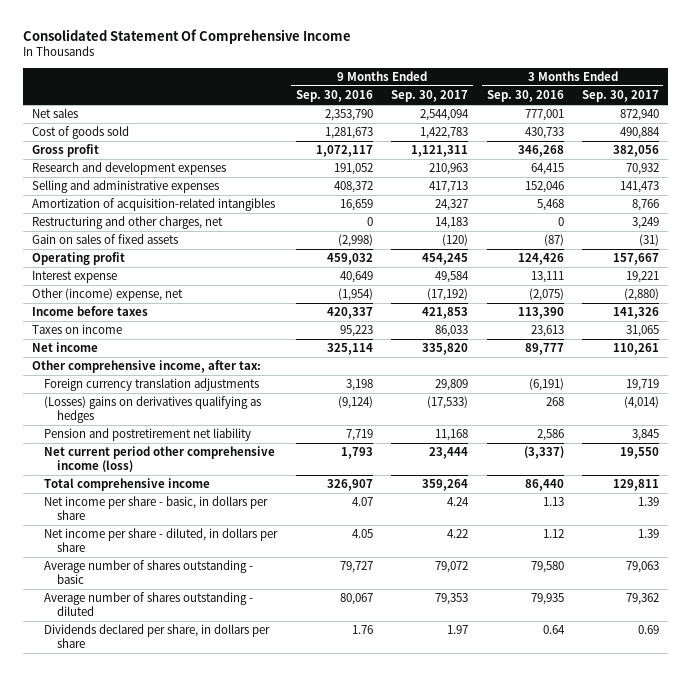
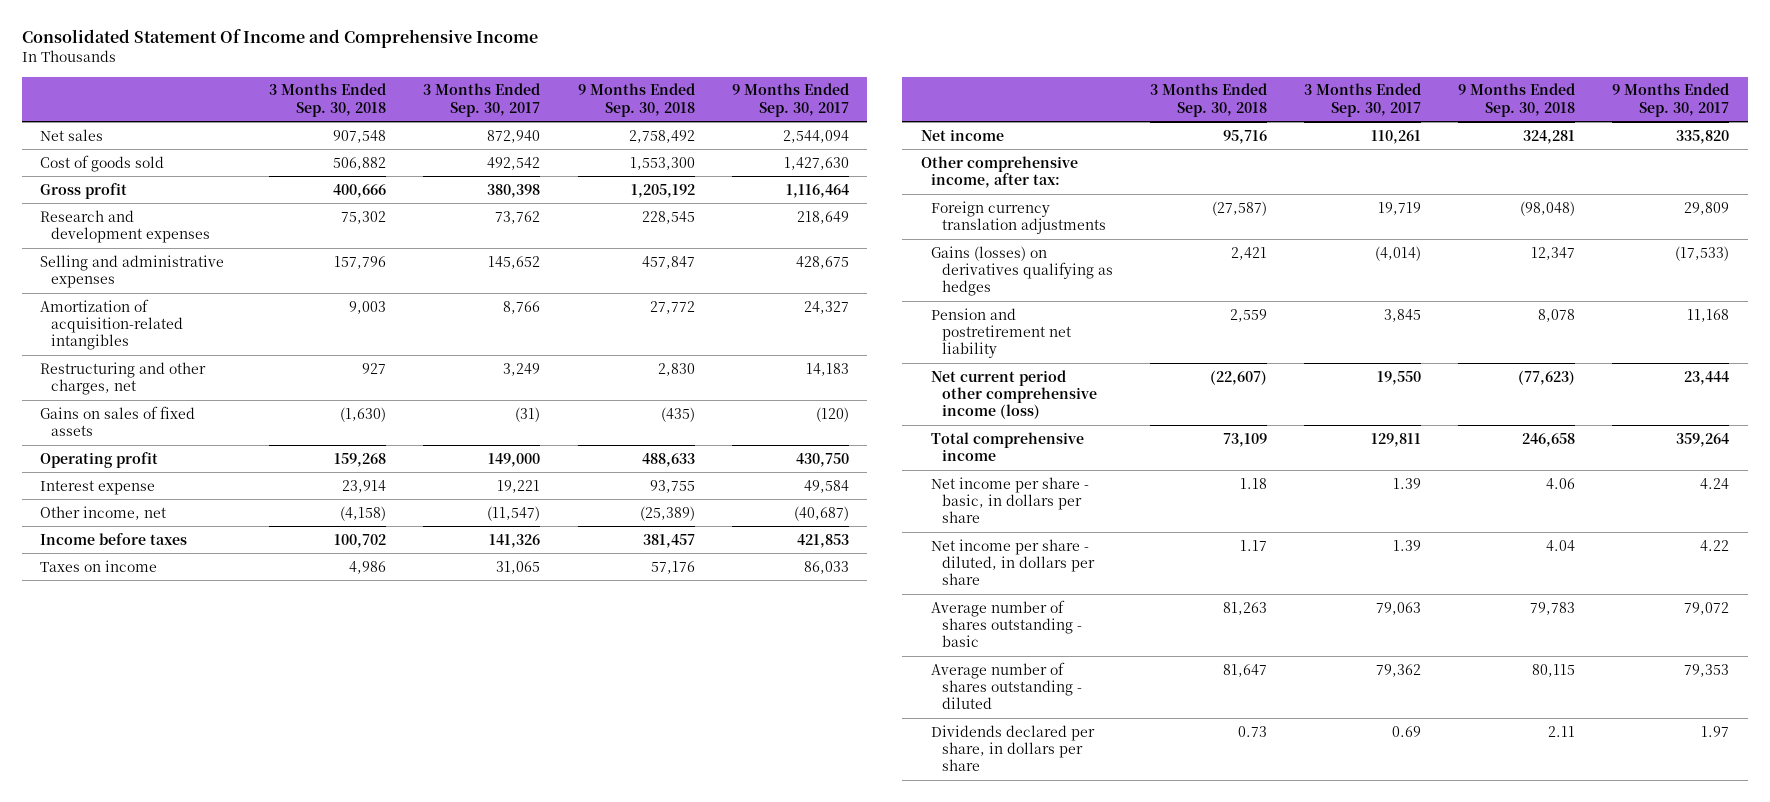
- Consolidated Statement Of Comprehensive Income
+ Consolidated Statement Of Income and Comprehensive Income
- | 9 Months Ended Sep. 30, 2016 | 9 Months Ended Sep. 30, 2017 | 3 Months Ended Sep. 30, 2016 | 3 Months Ended Sep. 30, 2017
+ | 3 Months Ended Sep. 30, 2018 | 3 Months Ended Sep. 30, 2017 | 9 Months Ended Sep. 30, 2018 | 9 Months Ended Sep. 30, 2017
- Cost of goods sold | 1,281,673 | 1,422,783 | 430,733 | 490,884
- Gross profit | 1,072,117 | 1,121,311 | 346,268 | 382,056
- Research and development expenses | 191,052 | 210,963 | 64,415 | 70,932
- Selling and administrative expenses | 408,372 | 417,713 | 152,046 | 141,473
+ Cost of goods sold | 506,882 | 492,542 | 1,553,300 | 1,427,630
+ Gross profit | 400,666 | 380,398 | 1,205,192 | 1,116,464
+ Research and development expenses | 75,302 | 73,762 | 228,545 | 218,649
+ Selling and administrative expenses | 157,796 | 145,652 | 457,847 | 428,675
- Gain on sales of fixed assets | (2,998) | (120) | (87) | (31)
- Operating profit | 459,032 | 454,245 | 124,426 | 157,667
+ Gains on sales of fixed assets | (1,630) | (31) | (435) | (120)
+ Operating profit | 159,268 | 149,000 | 488,633 | 430,750
- Other (income) expense, net | (1,954) | (17,192) | (2,075) | (2,880)
+ Other income, net | (4,158) | (11,547) | (25,389) | (40,687)
- (Losses) gains on derivatives qualifying as hedges | (9,124) | (17,533) | 268 | (4,014)
+ Gains (losses) on derivatives qualifying as hedges | 2,421 | (4,014) | 12,347 | (17,533)

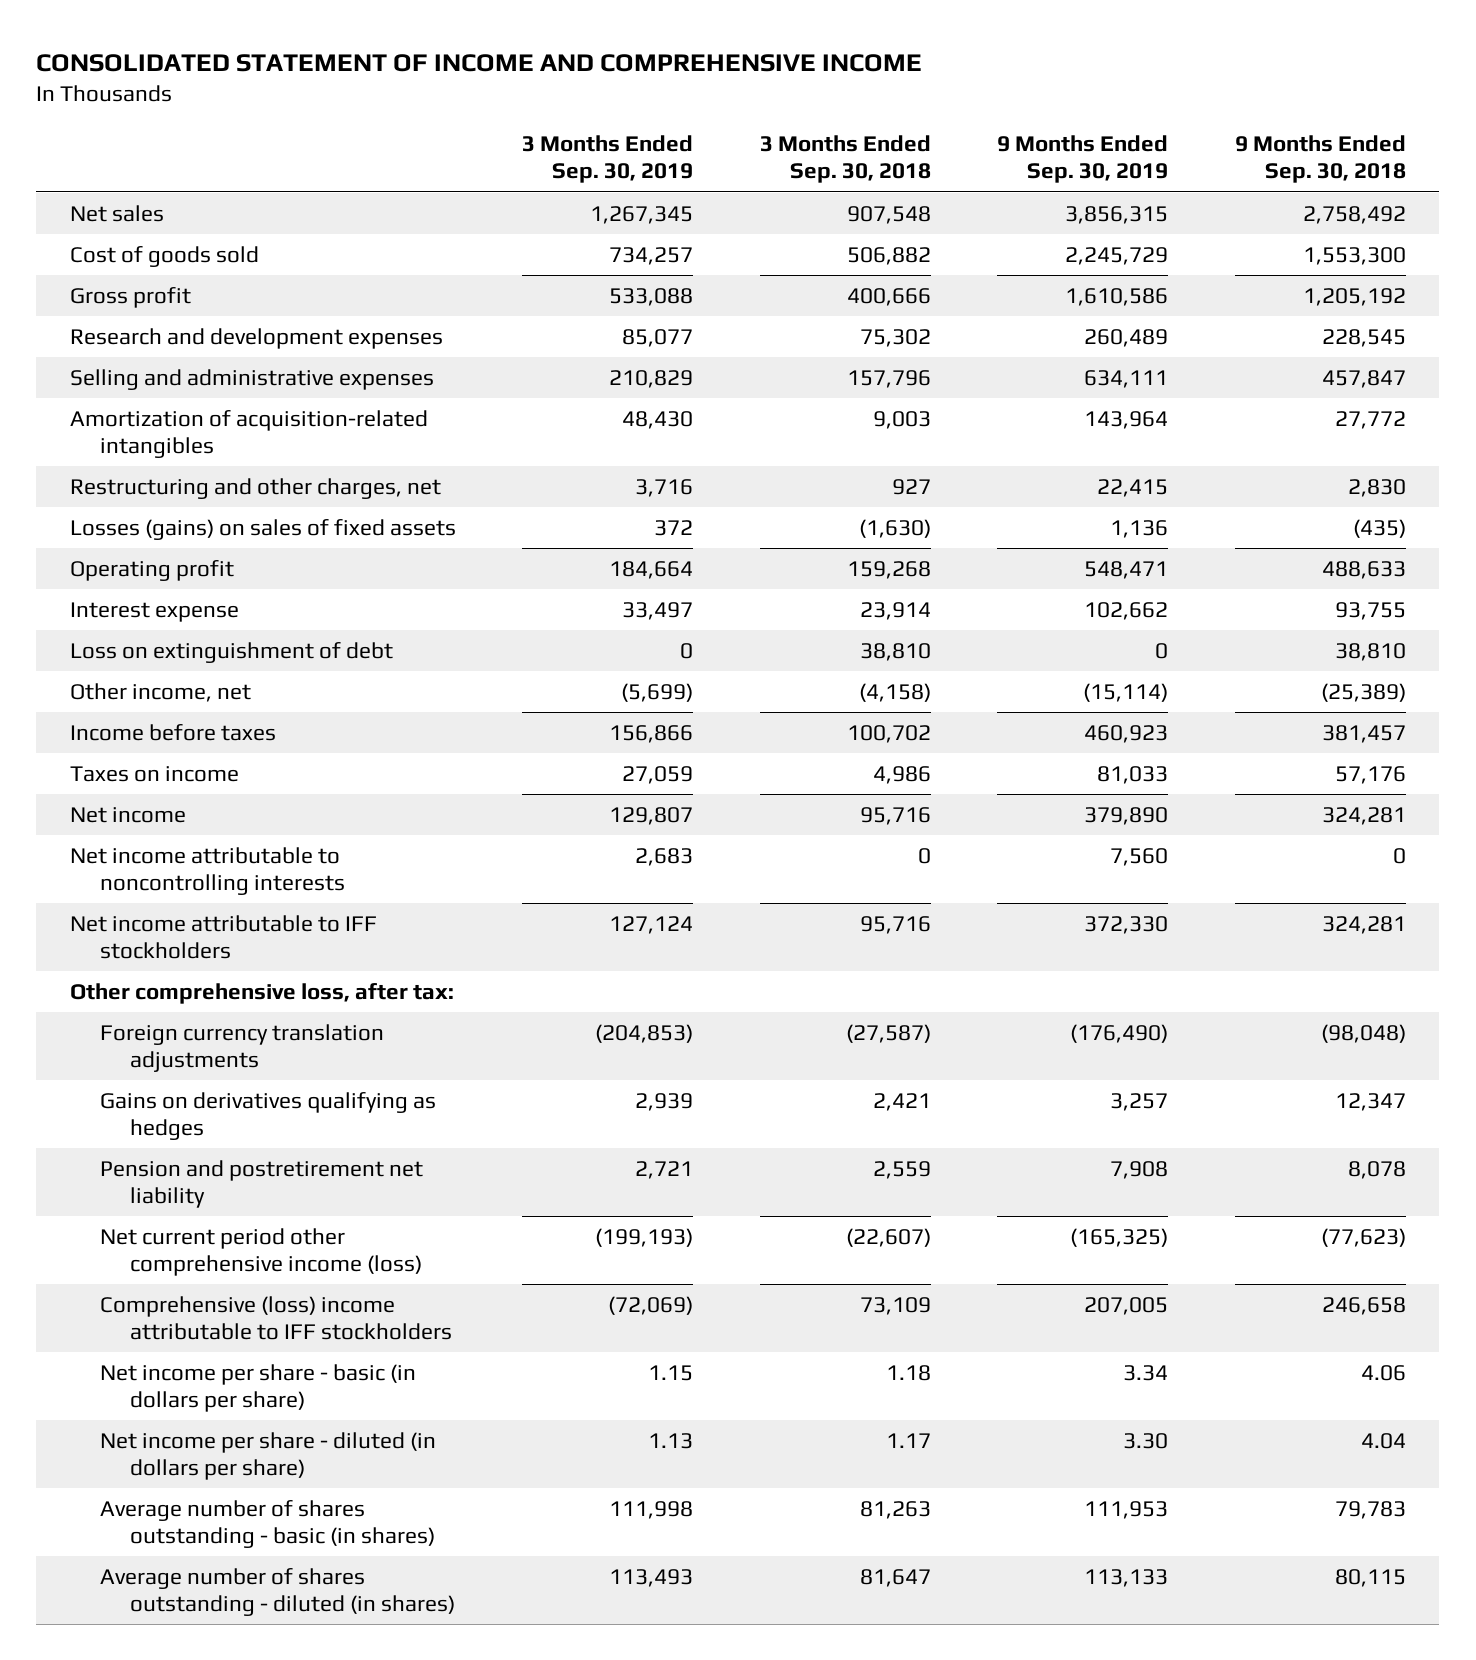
- Consolidated Statement Of Income and Comprehensive Income
+ CONSOLIDATED STATEMENT OF INCOME AND COMPREHENSIVE INCOME
- | 3 Months Ended Sep. 30, 2018 | 3 Months Ended Sep. 30, 2017 | 9 Months Ended Sep. 30, 2018 | 9 Months Ended Sep. 30, 2017
+ | 3 Months Ended Sep. 30, 2019 | 3 Months Ended Sep. 30, 2018 | 9 Months Ended Sep. 30, 2019 | 9 Months Ended Sep. 30, 2018
- Gains on sales of fixed assets | (1,630) | (31) | (435) | (120)
+ Losses (gains) on sales of fixed assets | 372 | (1,630) | 1,136 | (435)
+ Loss on extinguishment of debt | 0 | 38,810 | 0 | 38,810
- Other comprehensive income, after tax:
+ Net income attributable to noncontrolling interests | 2,683 | 0 | 7,560 | 0
+ Net income attributable to IFF stockholders | 127,124 | 95,716 | 372,330 | 324,281
+ Other comprehensive loss, after tax:
- Gains (losses) on derivatives qualifying as hedges | 2,421 | (4,014) | 12,347 | (17,533)
+ Gains on derivatives qualifying as hedges | 2,939 | 2,421 | 3,257 | 12,347
- Total comprehensive income | 73,109 | 129,811 | 246,658 | 359,264
- Net income per share - basic, in dollars per share | 1.18 | 1.39 | 4.06 | 4.24
- Net income per share - diluted, in dollars per share | 1.17 | 1.39 | 4.04 | 4.22
- Average number of shares outstanding - basic | 81,263 | 79,063 | 79,783 | 79,072
- Average number of shares outstanding - diluted | 81,647 | 79,362 | 80,115 | 79,353
- Dividends declared per share, in dollars per share | 0.73 | 0.69 | 2.11 | 1.97
+ Comprehensive (loss) income attributable to IFF stockholders | (72,069) | 73,109 | 207,005 | 246,658
+ Net income per share - basic (in dollars per share) | 1.15 | 1.18 | 3.34 | 4.06
+ Net income per share - diluted (in dollars per share) | 1.13 | 1.17 | 3.30 | 4.04
+ Average number of shares outstanding - basic (in shares) | 111,998 | 81,263 | 111,953 | 79,783
+ Average number of shares outstanding - diluted (in shares) | 113,493 | 81,647 | 113,133 | 80,115

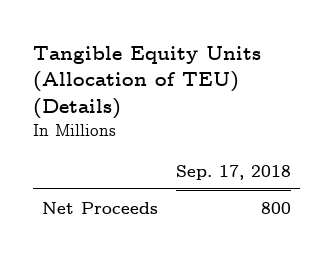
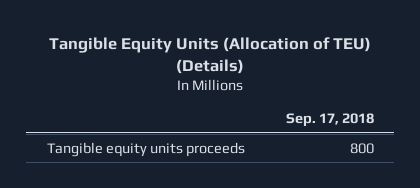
- Net Proceeds | 800
+ Tangible equity units proceeds | 800

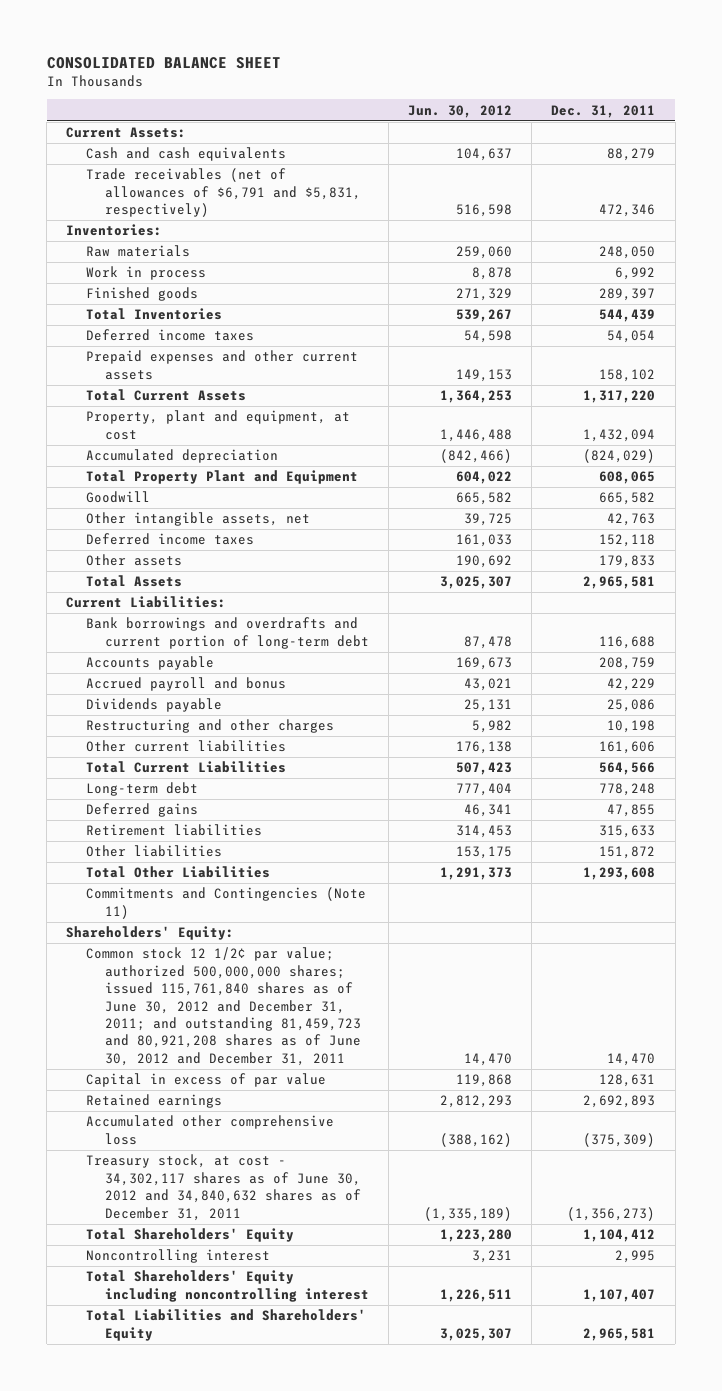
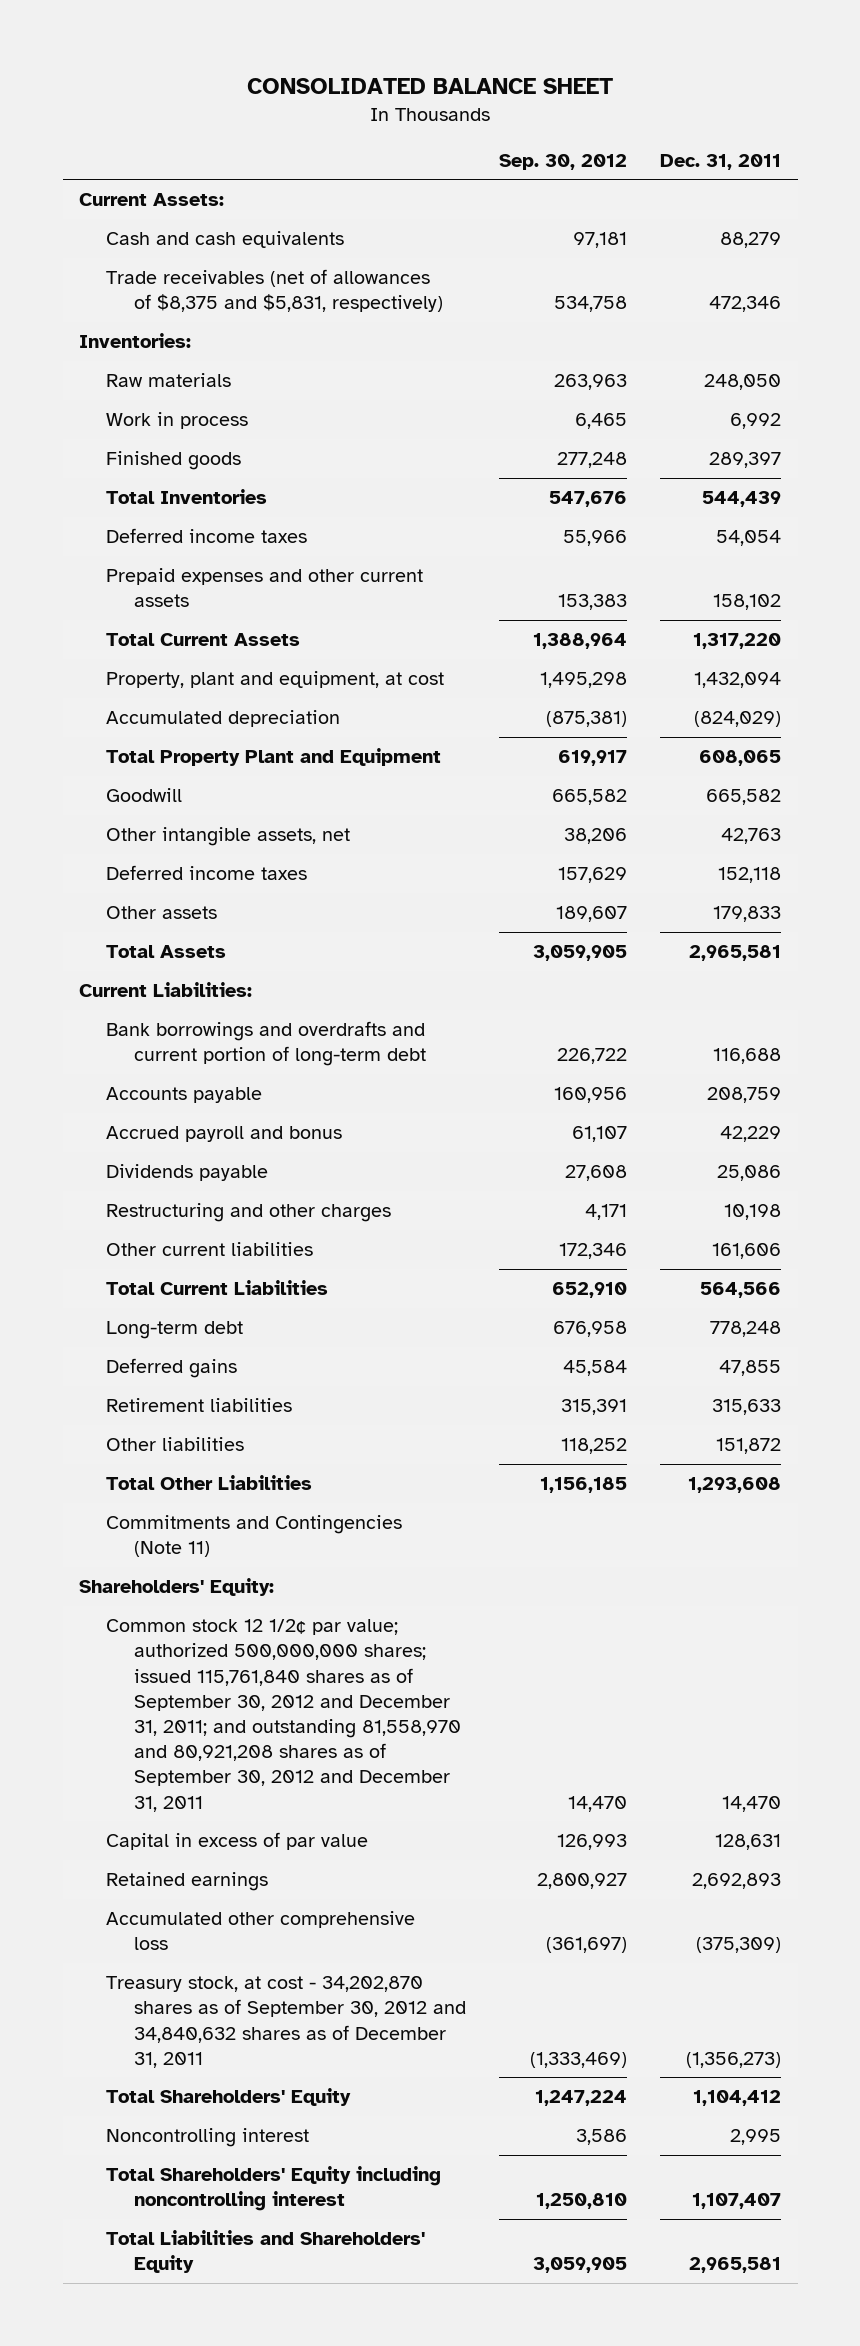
- | Jun. 30, 2012 | Dec. 31, 2011
+ | Sep. 30, 2012 | Dec. 31, 2011
- Trade receivables (net of allowances of $6,791 and $5,831, respectively) | 516,598 | 472,346
+ Trade receivables (net of allowances of $8,375 and $5,831, respectively) | 534,758 | 472,346
- Common stock 12 1/2¢ par value; authorized 500,000,000 shares; issued 115,761,840 shares as of June 30, 2012 and December 31, 2011; and outstanding 81,459,723 and 80,921,208 shares as of June 30, 2012 and December 31, 2011 | 14,470 | 14,470
+ Common stock 12 1/2¢ par value; authorized 500,000,000 shares; issued 115,761,840 shares as of September 30, 2012 and December 31, 2011; and outstanding 81,558,970 and 80,921,208 shares as of September 30, 2012 and December 31, 2011 | 14,470 | 14,470
- Treasury stock, at cost - 34,302,117 shares as of June 30, 2012 and 34,840,632 shares as of December 31, 2011 | (1,335,189) | (1,356,273)
+ Treasury stock, at cost - 34,202,870 shares as of September 30, 2012 and 34,840,632 shares as of December 31, 2011 | (1,333,469) | (1,356,273)

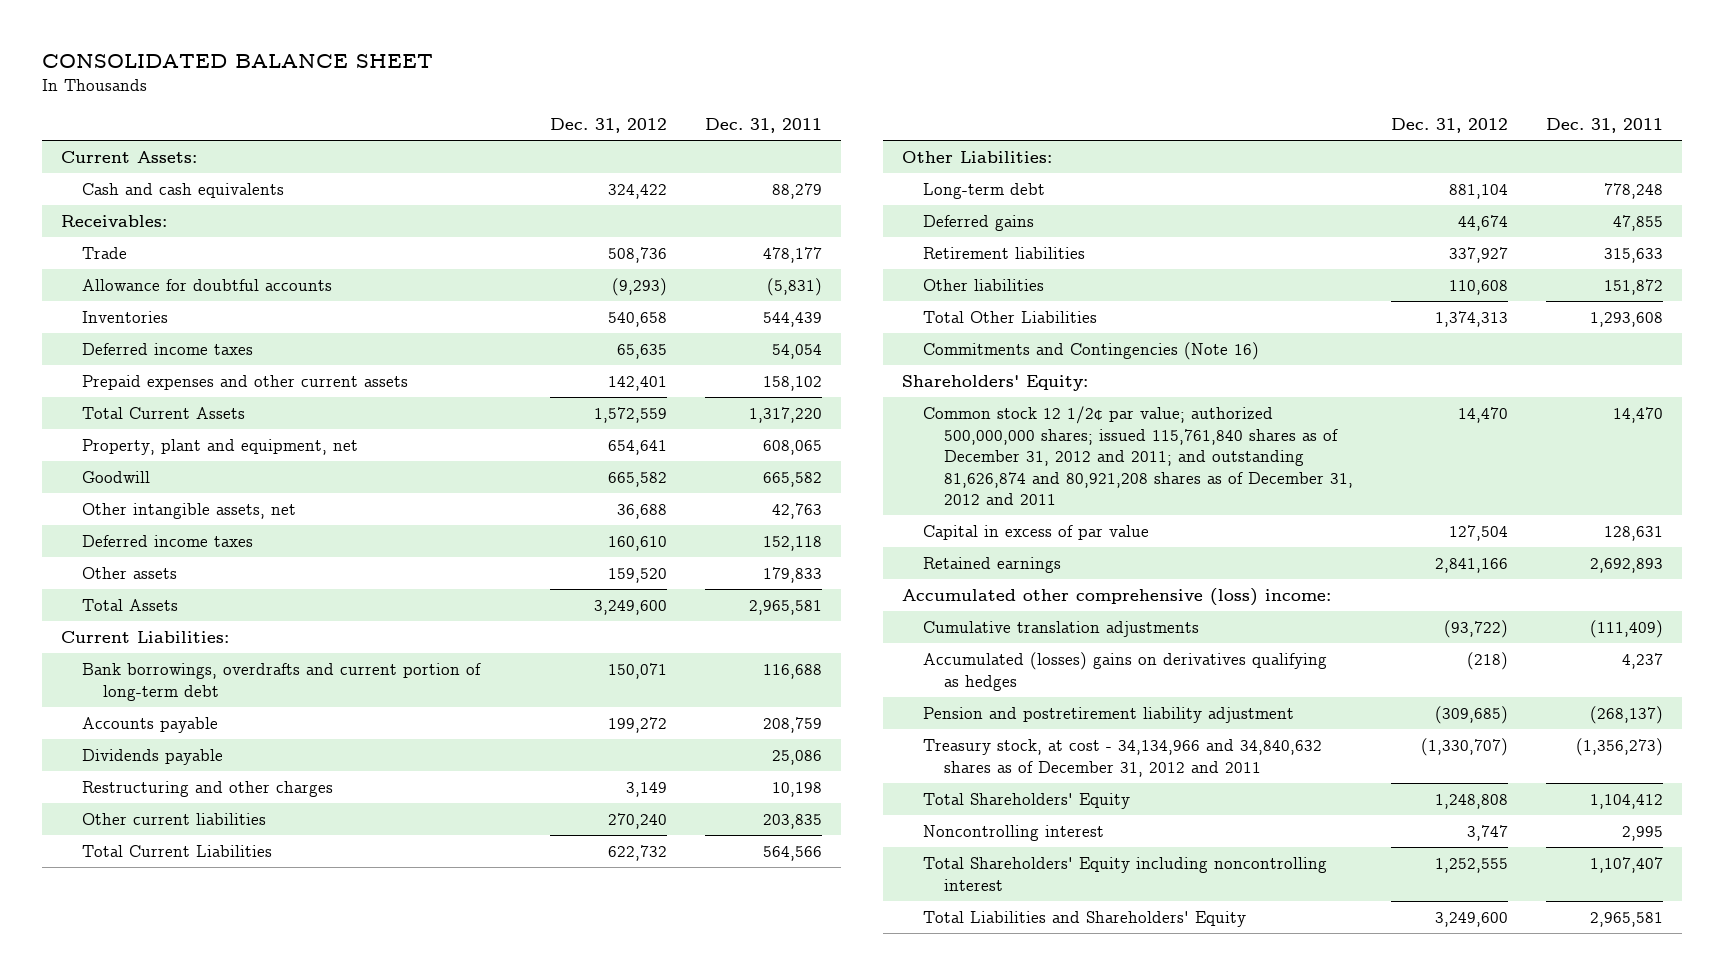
- | Sep. 30, 2012 | Dec. 31, 2011
+ | Dec. 31, 2012 | Dec. 31, 2011
- Trade receivables (net of allowances of $8,375 and $5,831, respectively) | 534,758 | 472,346
- Inventories:
- Raw materials | 263,963 | 248,050
- Work in process | 6,465 | 6,992
- Finished goods | 277,248 | 289,397
- Total Inventories | 547,676 | 544,439
+ Receivables:
+ Trade | 508,736 | 478,177
+ Allowance for doubtful accounts | (9,293) | (5,831)
+ Inventories | 540,658 | 544,439
- Property, plant and equipment, at cost | 1,495,298 | 1,432,094
- Accumulated depreciation | (875,381) | (824,029)
- Total Property Plant and Equipment | 619,917 | 608,065
+ Property, plant and equipment, net | 654,641 | 608,065
- Bank borrowings and overdrafts and current portion of long-term debt | 226,722 | 116,688
+ Bank borrowings, overdrafts and current portion of long-term debt | 150,071 | 116,688
- Accrued payroll and bonus | 61,107 | 42,229
- Other current liabilities | 172,346 | 161,606
+ Other current liabilities | 270,240 | 203,835
+ Other Liabilities:
- Commitments and Contingencies (Note 11)
+ Commitments and Contingencies (Note 16)
- Common stock 12 1/2¢ par value; authorized 500,000,000 shares; issued 115,761,840 shares as of September 30, 2012 and December 31, 2011; and outstanding 81,558,970 and 80,921,208 shares as of September 30, 2012 and December 31, 2011 | 14,470 | 14,470
+ Common stock 12 1/2¢ par value; authorized 500,000,000 shares; issued 115,761,840 shares as of December 31, 2012 and 2011; and outstanding 81,626,874 and 80,921,208 shares as of December 31, 2012 and 2011 | 14,470 | 14,470
- Accumulated other comprehensive loss | (361,697) | (375,309)
- Treasury stock, at cost - 34,202,870 shares as of September 30, 2012 and 34,840,632 shares as of December 31, 2011 | (1,333,469) | (1,356,273)
+ Accumulated other comprehensive (loss) income:
+ Cumulative translation adjustments | (93,722) | (111,409)
+ Accumulated (losses) gains on derivatives qualifying as hedges | (218) | 4,237
+ Pension and postretirement liability adjustment | (309,685) | (268,137)
+ Treasury stock, at cost - 34,134,966 and 34,840,632 shares as of December 31, 2012 and 2011 | (1,330,707) | (1,356,273)

